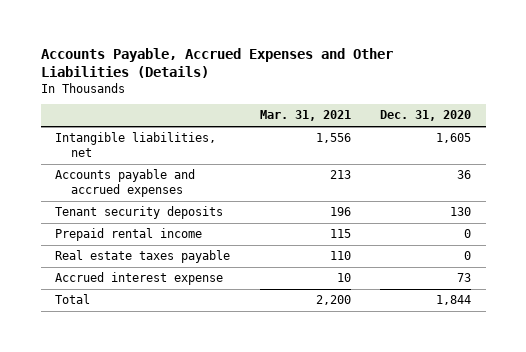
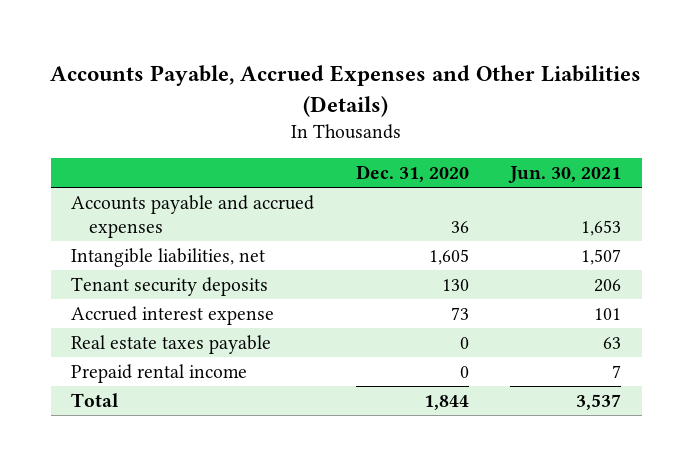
- | Mar. 31, 2021 | Dec. 31, 2020
+ | Dec. 31, 2020 | Jun. 30, 2021
moved down: Intangible liabilities, net | 1,605 | 1,507
moved down: Real estate taxes payable | 0 | 63
moved down: Prepaid rental income | 0 | 7

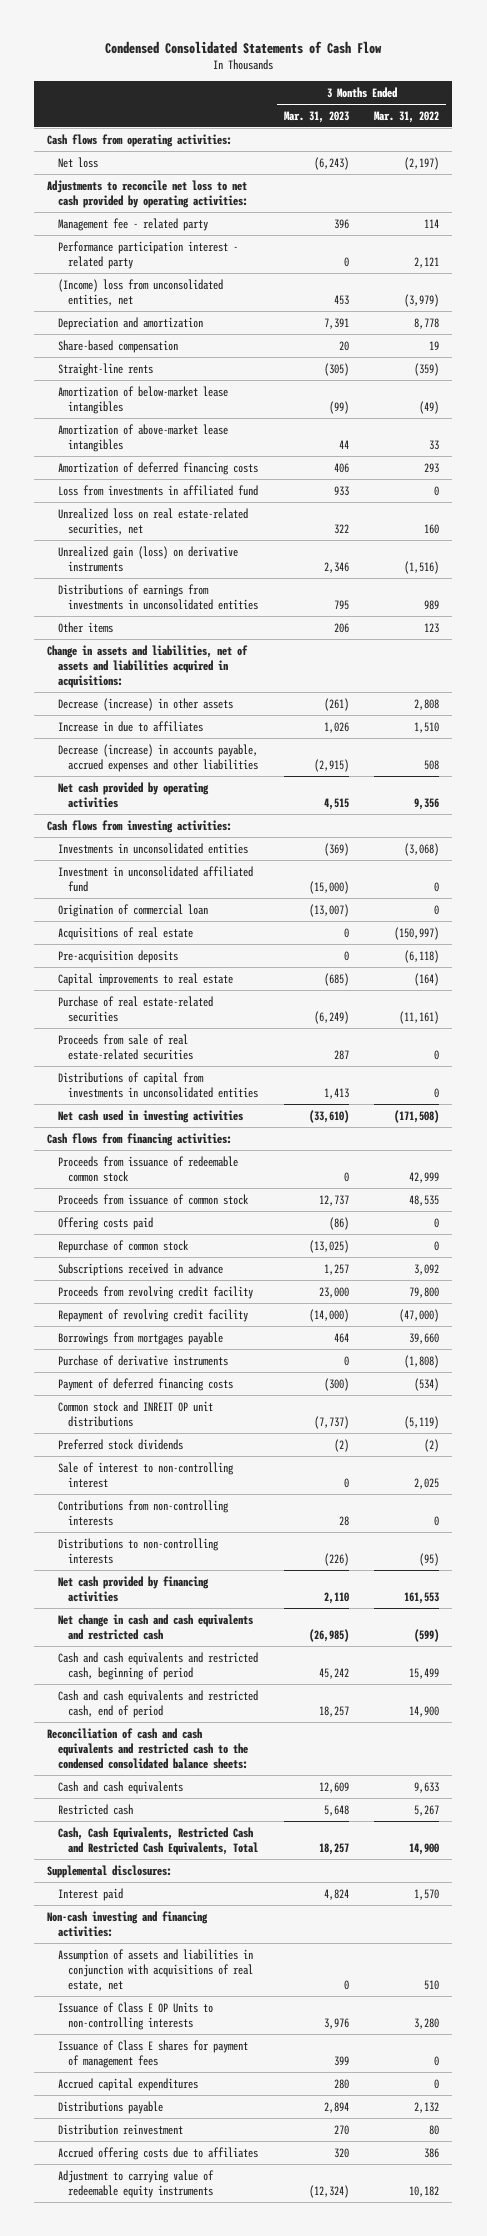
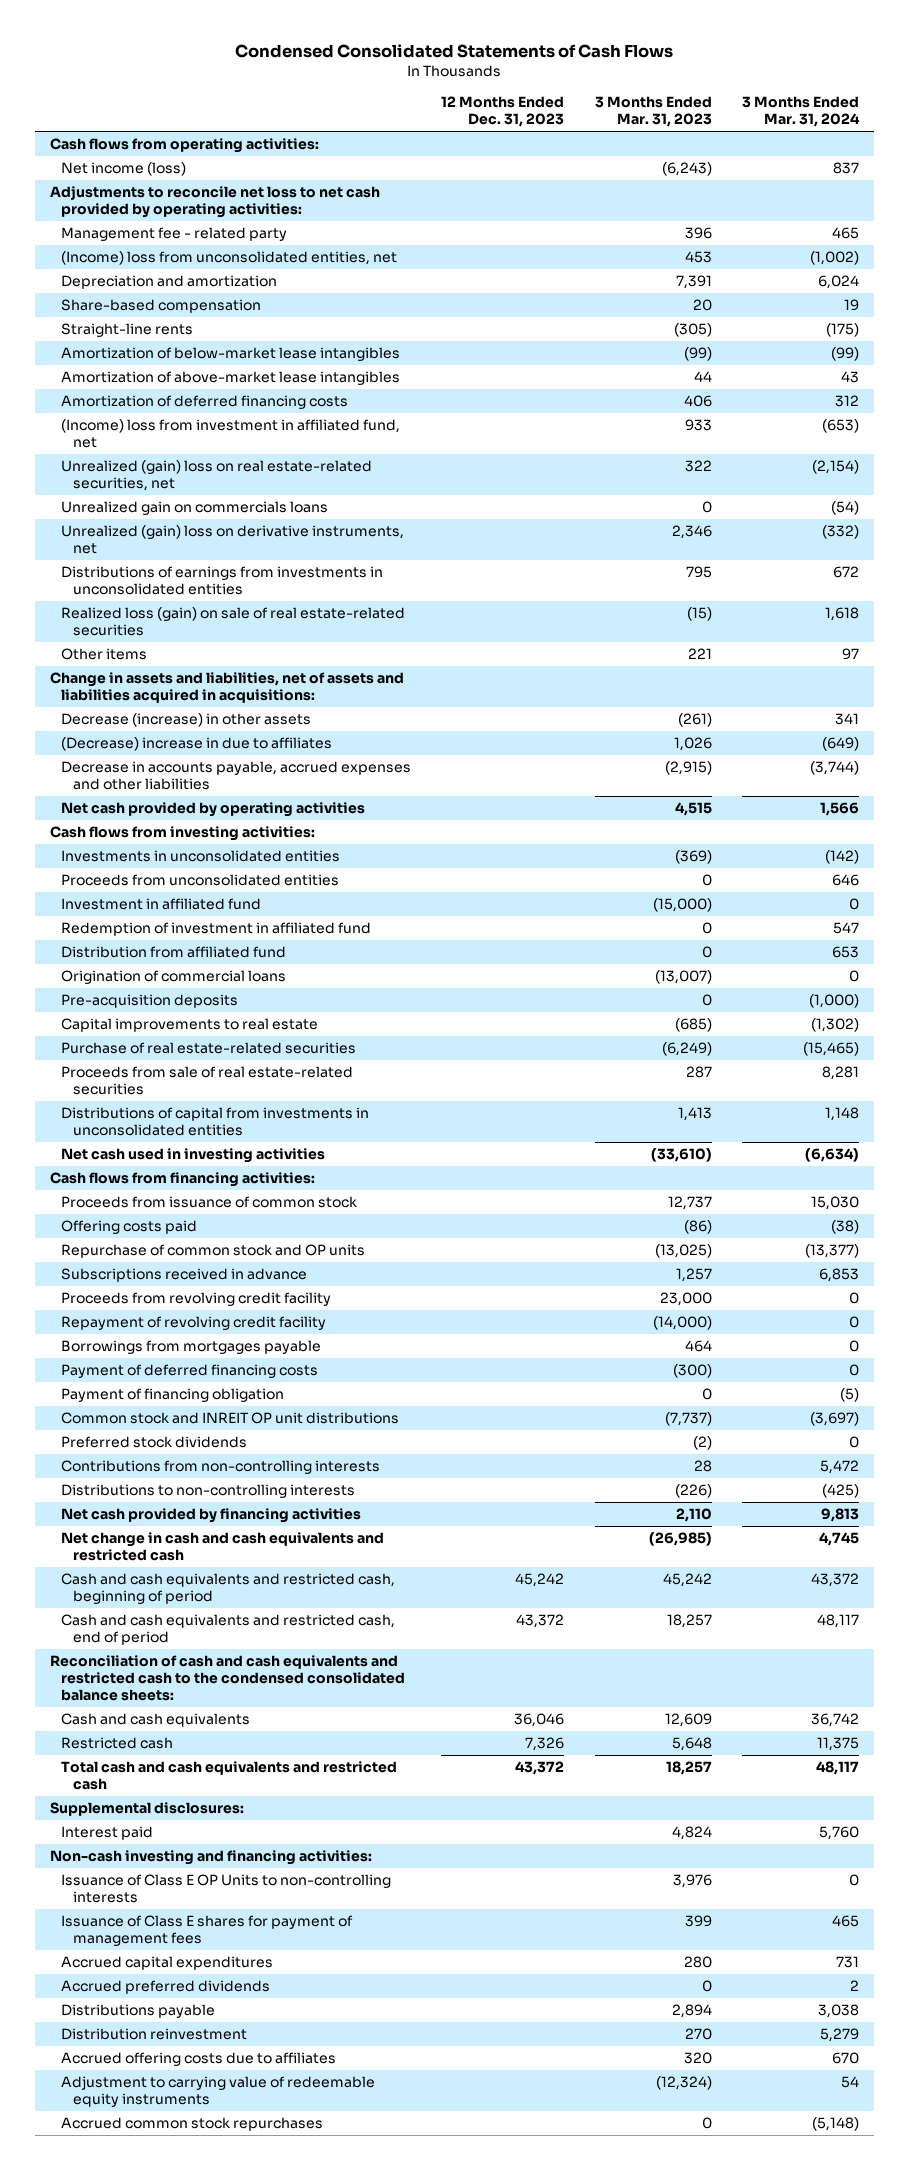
- Condensed Consolidated Statements of Cash Flow
+ Condensed Consolidated Statements of Cash Flows
- | 3 Months Ended Mar. 31, 2023 | 3 Months Ended Mar. 31, 2022
+ | 12 Months Ended Dec. 31, 2023 | 3 Months Ended Mar. 31, 2023 | 3 Months Ended Mar. 31, 2024
- Net loss | (6,243) | (2,197)
+ Net income (loss) | | (6,243) | 837
- Performance participation interest - related party | 0 | 2,121
- Loss from investments in affiliated fund | 933 | 0
- Unrealized loss on real estate-related securities, net | 322 | 160
- Unrealized gain (loss) on derivative instruments | 2,346 | (1,516)
+ (Income) loss from investment in affiliated fund, net | | 933 | (653)
+ Unrealized (gain) loss on real estate-related securities, net | | 322 | (2,154)
+ Unrealized gain on commercials loans | | 0 | (54)
+ Unrealized (gain) loss on derivative instruments, net | | 2,346 | (332)
- Other items | 206 | 123
+ Realized loss (gain) on sale of real estate-related securities | | (15) | 1,618
+ Other items | | 221 | 97
- Increase in due to affiliates | 1,026 | 1,510
- Decrease (increase) in accounts payable, accrued expenses and other liabilities | (2,915) | 508
+ (Decrease) increase in due to affiliates | | 1,026 | (649)
+ Decrease in accounts payable, accrued expenses and other liabilities | | (2,915) | (3,744)
- Investment in unconsolidated affiliated fund | (15,000) | 0
- Origination of commercial loan | (13,007) | 0
- Acquisitions of real estate | 0 | (150,997)
+ Proceeds from unconsolidated entities | | 0 | 646
+ Investment in affiliated fund | | (15,000) | 0
+ Redemption of investment in affiliated fund | | 0 | 547
+ Distribution from affiliated fund | | 0 | 653
+ Origination of commercial loans | | (13,007) | 0
- Proceeds from issuance of redeemable common stock | 0 | 42,999
- Repurchase of common stock | (13,025) | 0
+ Repurchase of common stock and OP units | | (13,025) | (13,377)
- Purchase of derivative instruments | 0 | (1,808)
+ Payment of financing obligation | | 0 | (5)
- Sale of interest to non-controlling interest | 0 | 2,025
- Cash, Cash Equivalents, Restricted Cash and Restricted Cash Equivalents, Total | 18,257 | 14,900
+ Total cash and cash equivalents and restricted cash | 43,372 | 18,257 | 48,117
- Assumption of assets and liabilities in conjunction with acquisitions of real estate, net | 0 | 510
+ Accrued preferred dividends | | 0 | 2
+ Accrued common stock repurchases | | 0 | (5,148)

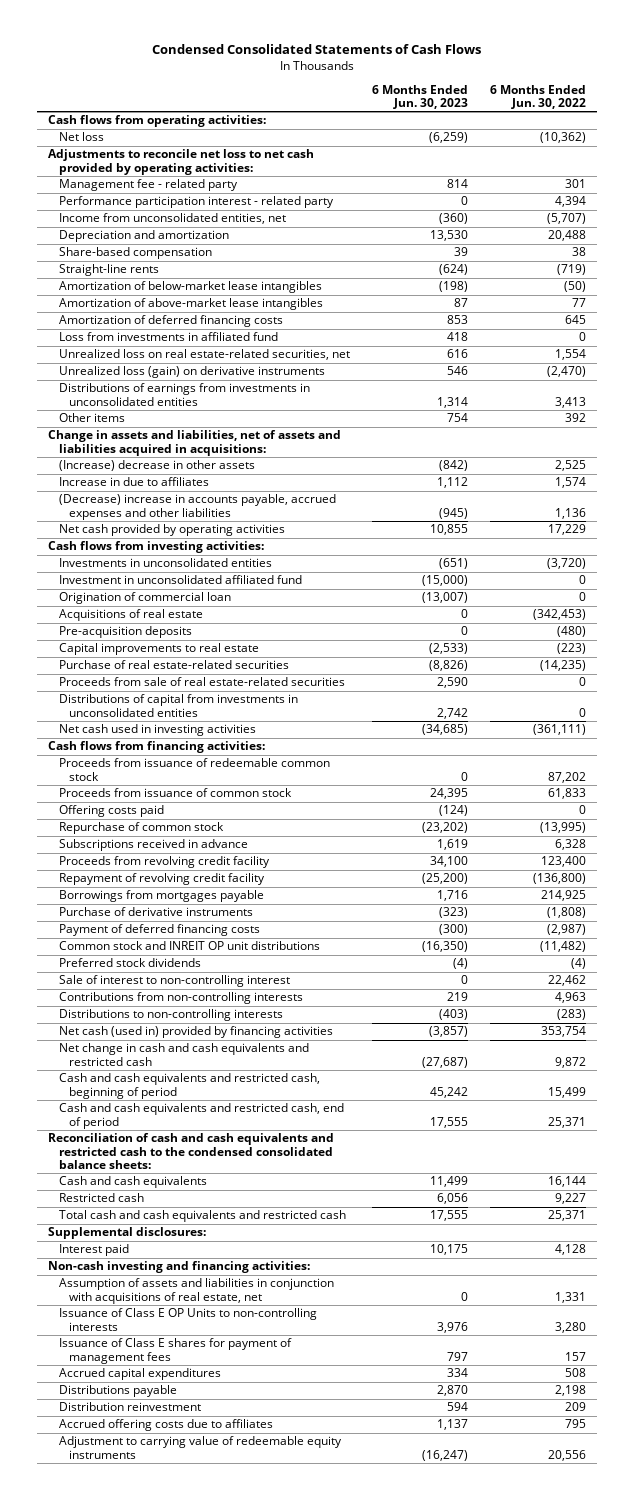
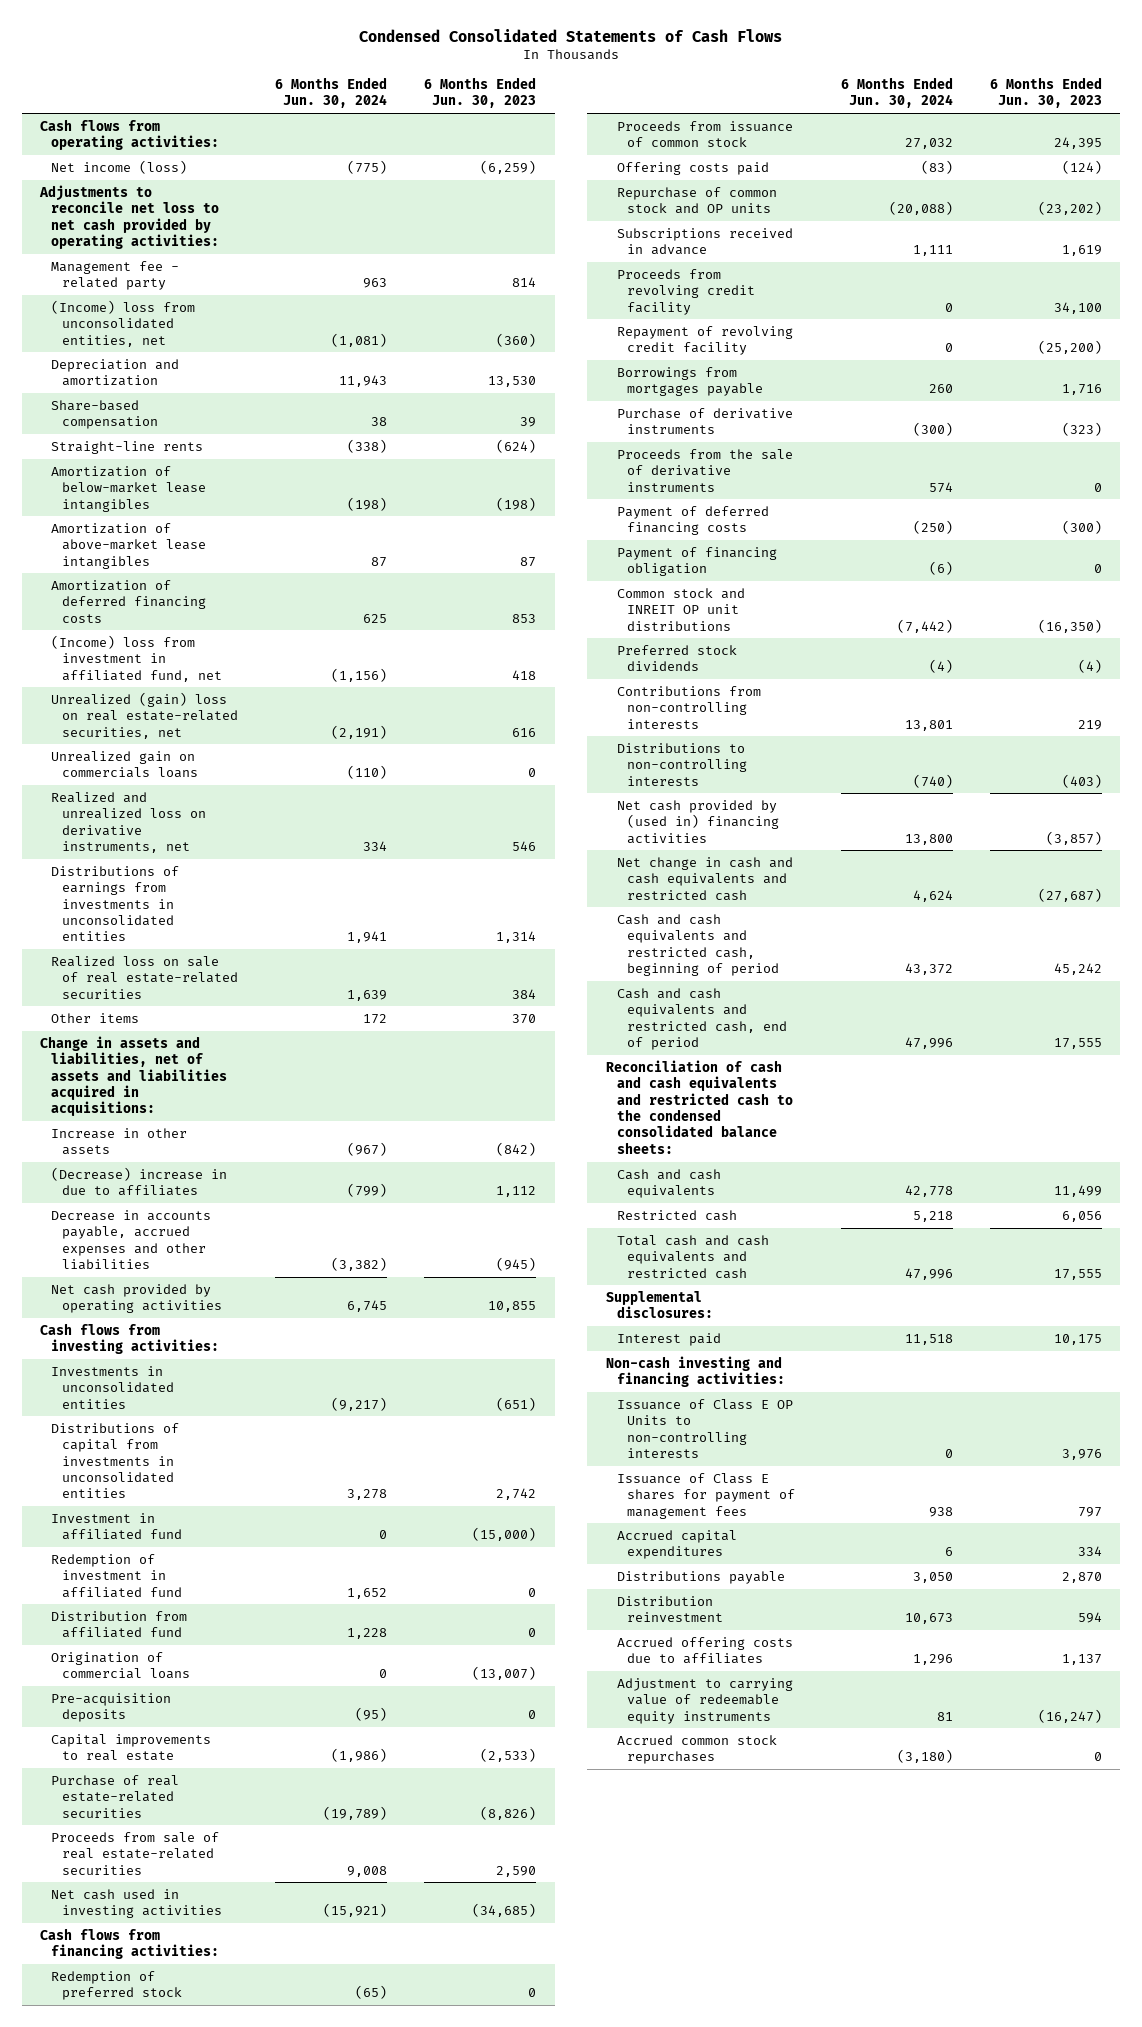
- | 6 Months Ended Jun. 30, 2023 | 6 Months Ended Jun. 30, 2022
+ | 6 Months Ended Jun. 30, 2024 | 6 Months Ended Jun. 30, 2023
- Net loss | (6,259) | (10,362)
+ Net income (loss) | (775) | (6,259)
- Performance participation interest - related party | 0 | 4,394
- Income from unconsolidated entities, net | (360) | (5,707)
+ (Income) loss from unconsolidated entities, net | (1,081) | (360)
- Loss from investments in affiliated fund | 418 | 0
- Unrealized loss on real estate-related securities, net | 616 | 1,554
- Unrealized loss (gain) on derivative instruments | 546 | (2,470)
+ (Income) loss from investment in affiliated fund, net | (1,156) | 418
+ Unrealized (gain) loss on real estate-related securities, net | (2,191) | 616
+ Unrealized gain on commercials loans | (110) | 0
+ Realized and unrealized loss on derivative instruments, net | 334 | 546
- Other items | 754 | 392
+ Realized loss on sale of real estate-related securities | 1,639 | 384
+ Other items | 172 | 370
- (Increase) decrease in other assets | (842) | 2,525
- Increase in due to affiliates | 1,112 | 1,574
- (Decrease) increase in accounts payable, accrued expenses and other liabilities | (945) | 1,136
+ Increase in other assets | (967) | (842)
+ (Decrease) increase in due to affiliates | (799) | 1,112
+ Decrease in accounts payable, accrued expenses and other liabilities | (3,382) | (945)
- Investment in unconsolidated affiliated fund | (15,000) | 0
- Origination of commercial loan | (13,007) | 0
- Acquisitions of real estate | 0 | (342,453)
moved up: Distributions of capital from investments in unconsolidated entities | 3,278 | 2,742
+ Investment in affiliated fund | 0 | (15,000)
+ Redemption of investment in affiliated fund | 1,652 | 0
+ Distribution from affiliated fund | 1,228 | 0
+ Origination of commercial loans | 0 | (13,007)
- Proceeds from issuance of redeemable common stock | 0 | 87,202
+ Redemption of preferred stock | (65) | 0
- Repurchase of common stock | (23,202) | (13,995)
+ Repurchase of common stock and OP units | (20,088) | (23,202)
+ Proceeds from the sale of derivative instruments | 574 | 0
+ Payment of financing obligation | (6) | 0
- Sale of interest to non-controlling interest | 0 | 22,462
- Net cash (used in) provided by financing activities | (3,857) | 353,754
+ Net cash provided by (used in) financing activities | 13,800 | (3,857)
- Assumption of assets and liabilities in conjunction with acquisitions of real estate, net | 0 | 1,331
+ Accrued common stock repurchases | (3,180) | 0

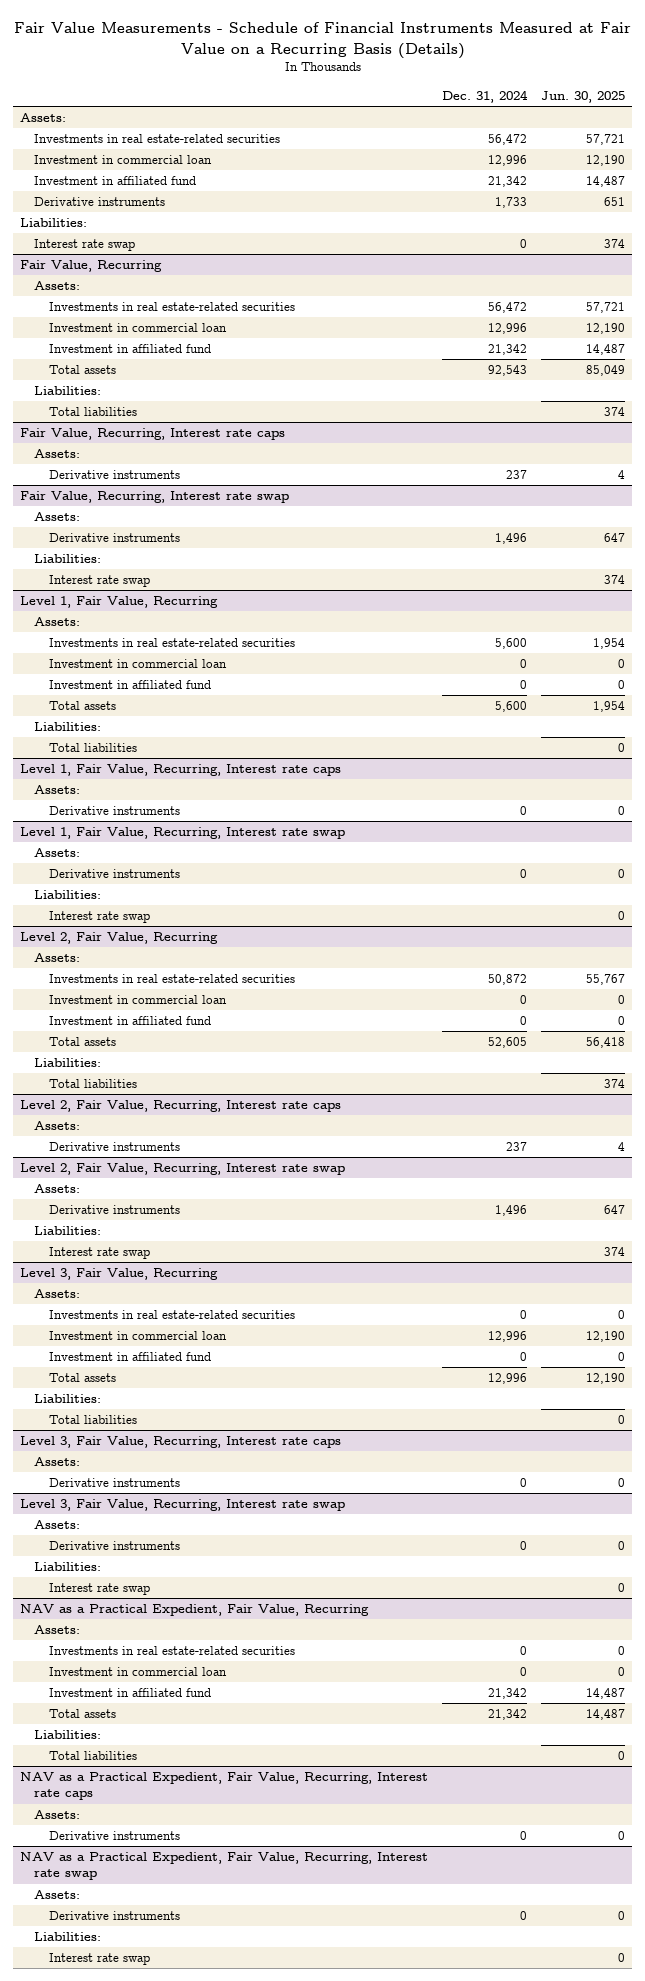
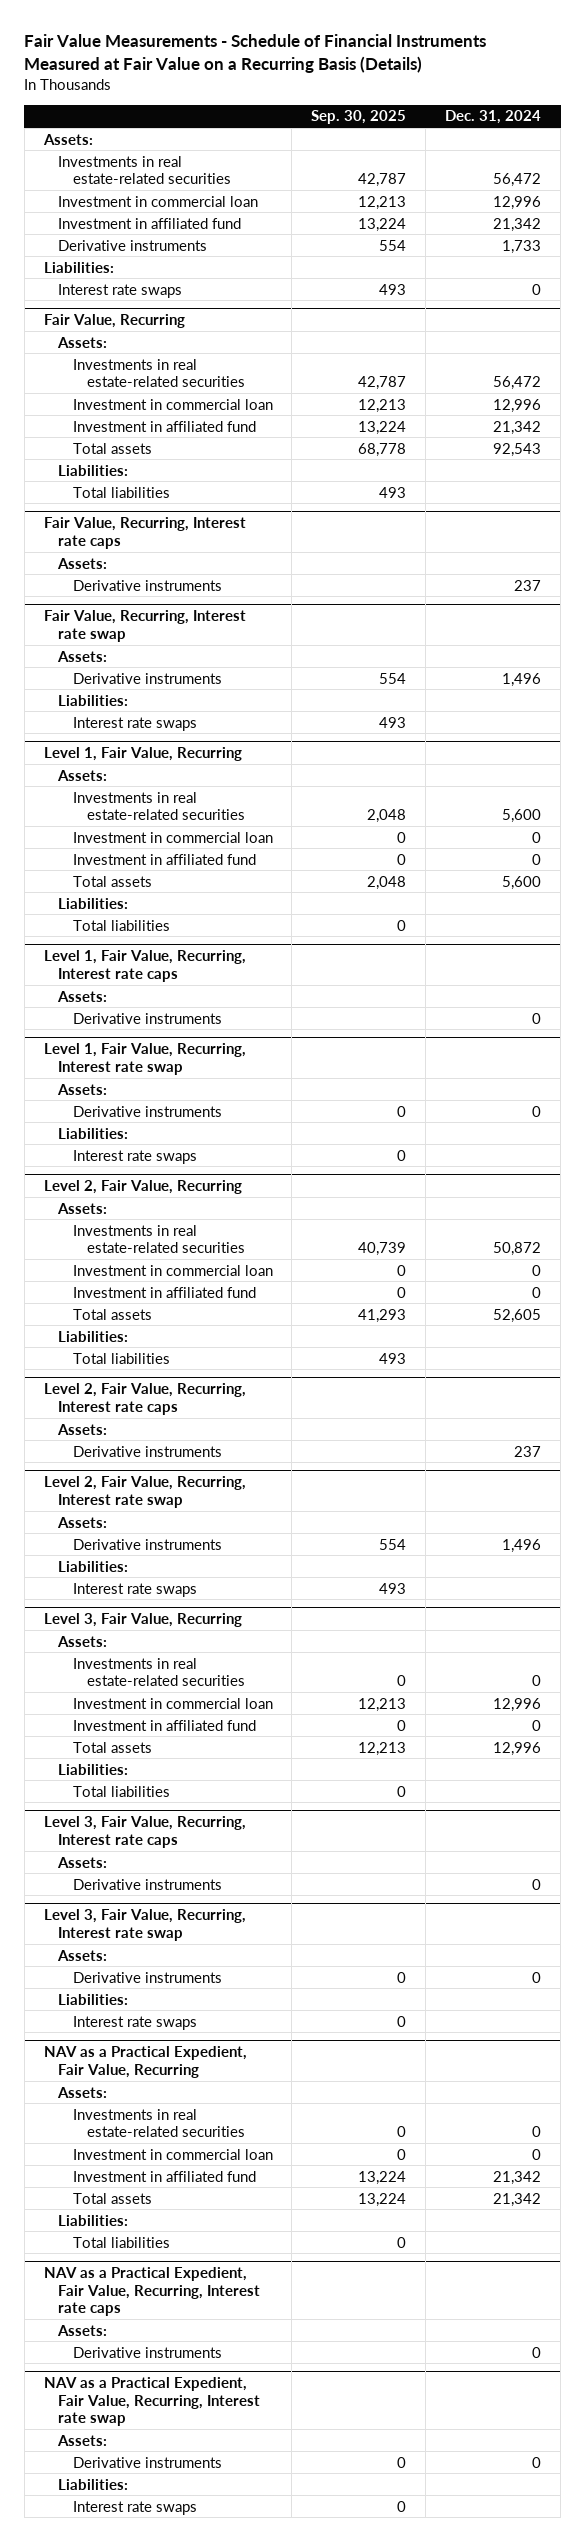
- | Dec. 31, 2024 | Jun. 30, 2025
+ | Sep. 30, 2025 | Dec. 31, 2024
- Interest rate swap | 0 | 374
+ Interest rate swaps | 493 | 0
@ Fair Value, Recurring, Interest rate swap
- Interest rate swap | | 374
+ Interest rate swaps | 493 |
@ Level 1, Fair Value, Recurring, Interest rate swap
- Interest rate swap | | 0
+ Interest rate swaps | 0 |
@ Level 2, Fair Value, Recurring, Interest rate swap
- Interest rate swap | | 374
+ Interest rate swaps | 493 |
@ Level 3, Fair Value, Recurring, Interest rate swap
- Interest rate swap | | 0
+ Interest rate swaps | 0 |
@ NAV as a Practical Expedient, Fair Value, Recurring, Interest rate swap
- Interest rate swap | | 0
+ Interest rate swaps | 0 |

